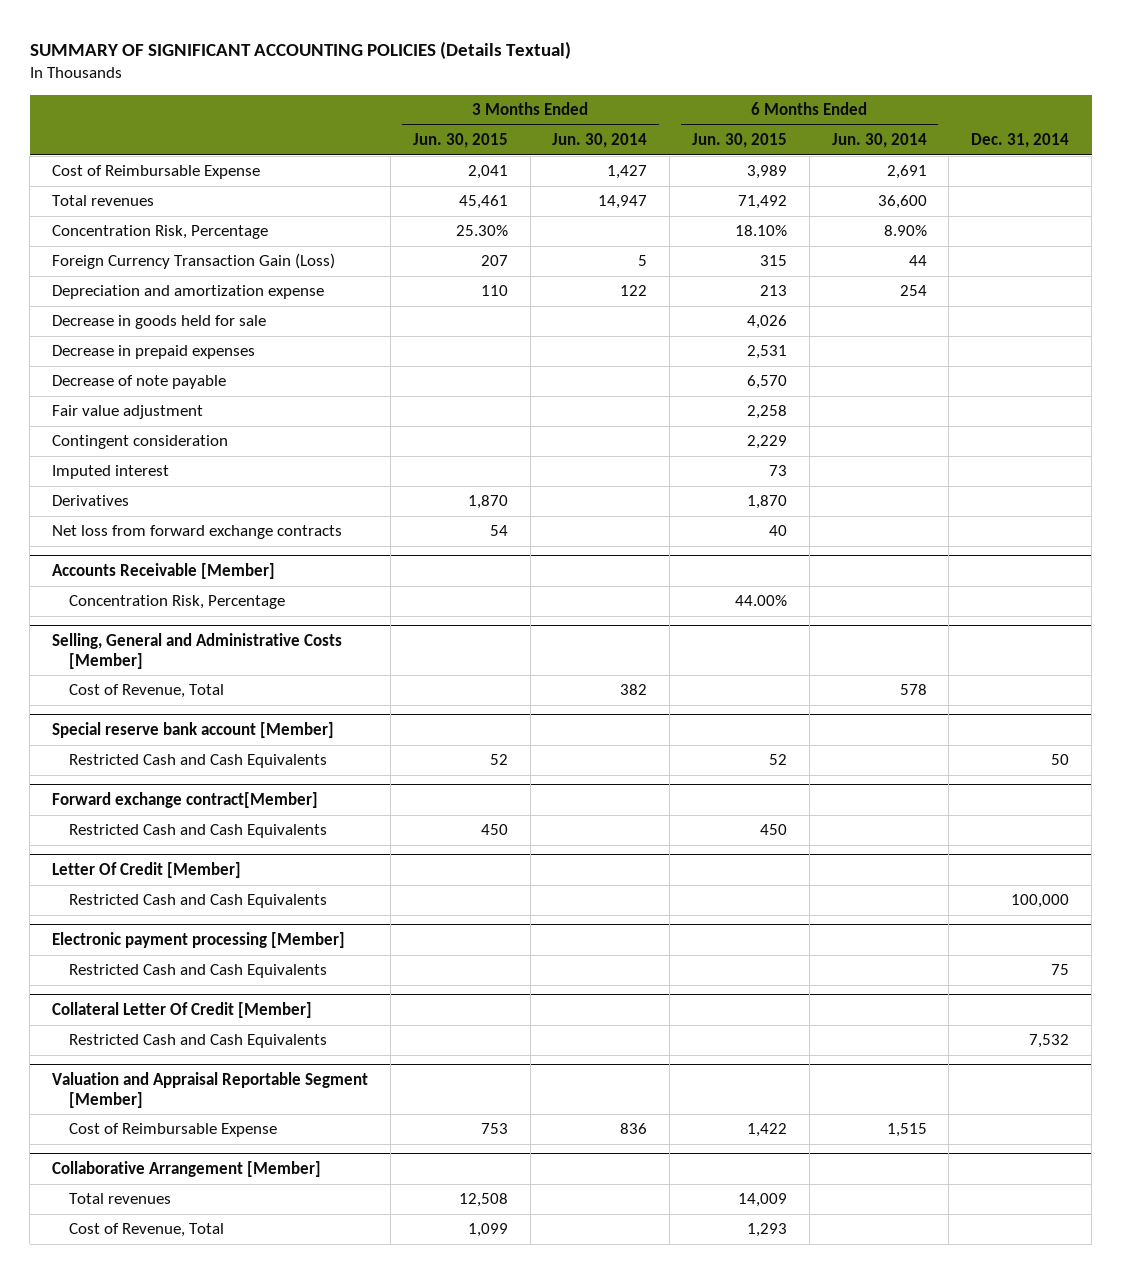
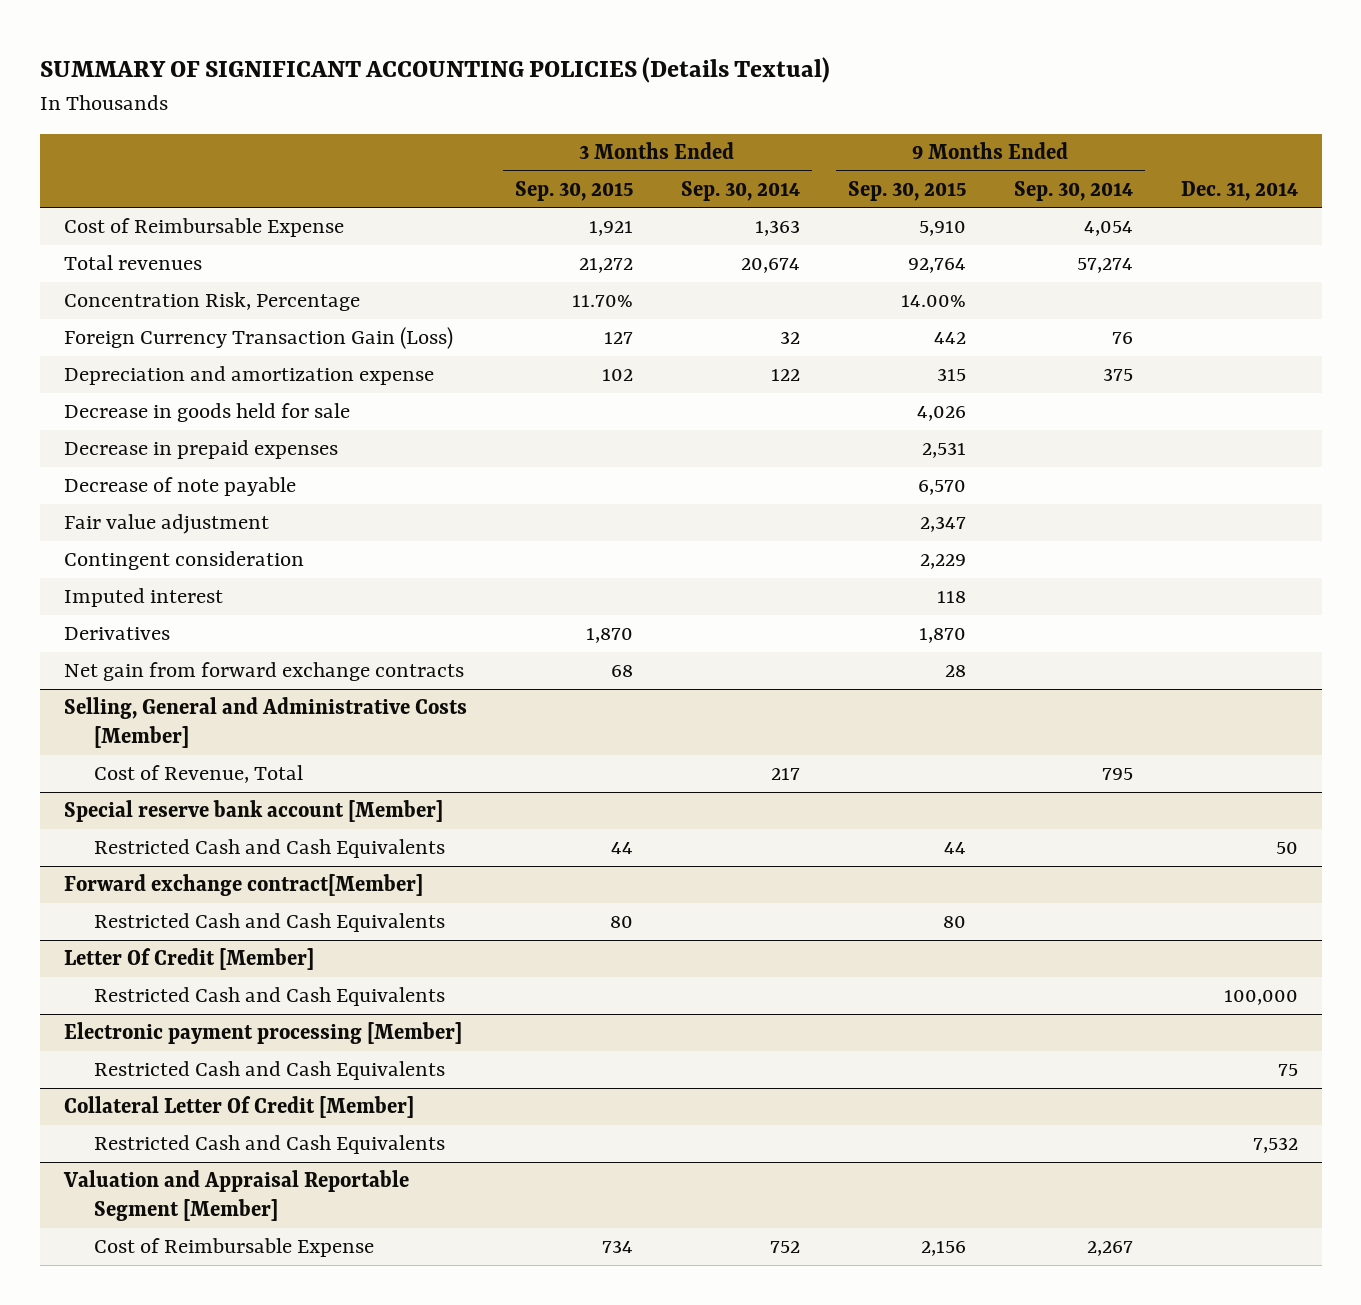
- | 3 Months Ended Jun. 30, 2015 | 3 Months Ended Jun. 30, 2014 | 6 Months Ended Jun. 30, 2015 | 6 Months Ended Jun. 30, 2014 | Dec. 31, 2014
+ | 3 Months Ended Sep. 30, 2015 | 3 Months Ended Sep. 30, 2014 | 9 Months Ended Sep. 30, 2015 | 9 Months Ended Sep. 30, 2014 | Dec. 31, 2014
- Net loss from forward exchange contracts | 54 | | 40 | |
- Accounts Receivable [Member]
- Concentration Risk, Percentage | | | 44.00% | |
+ Net gain from forward exchange contracts | 68 | | 28 | |
- Collaborative Arrangement [Member]
- Total revenues | 12,508 | | 14,009 | |
- Cost of Revenue, Total | 1,099 | | 1,293 | |

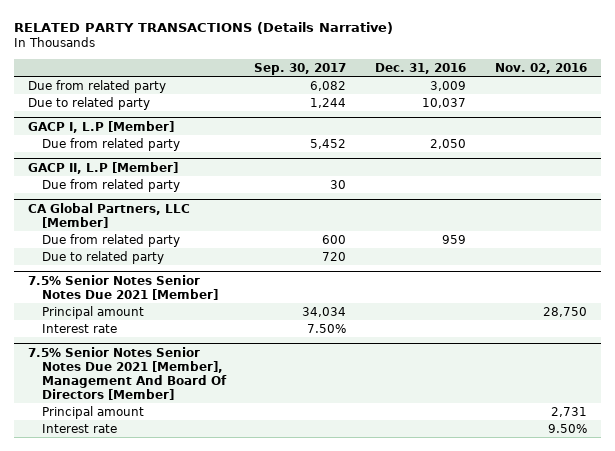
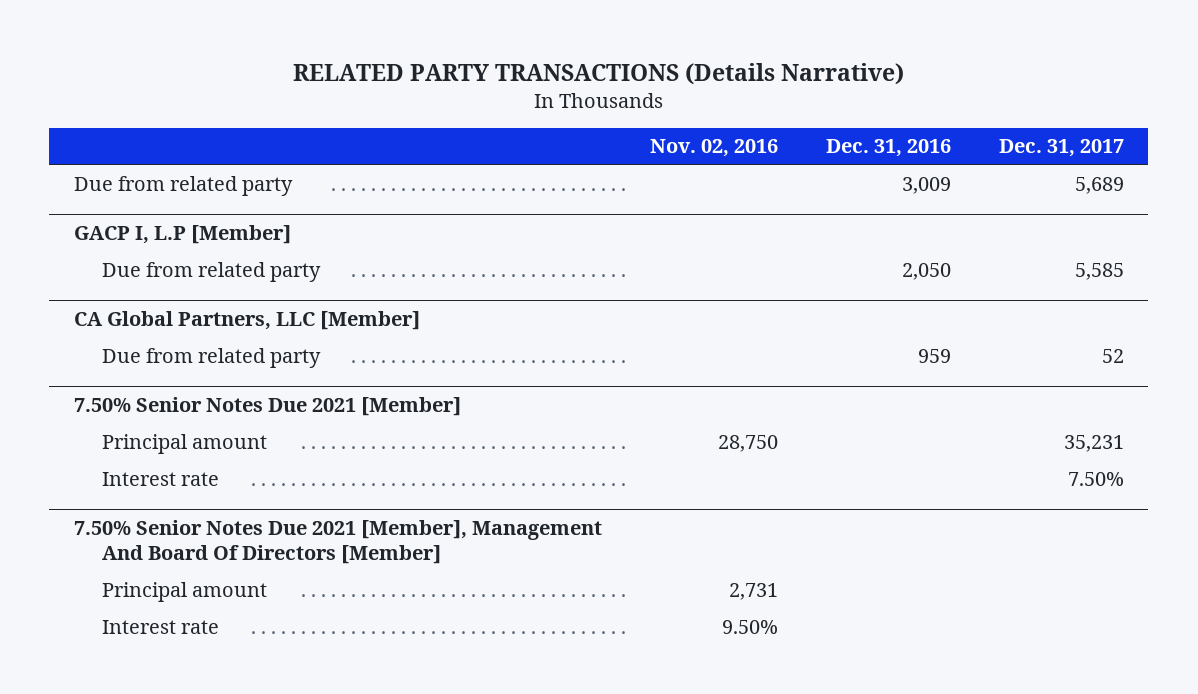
- | Sep. 30, 2017 | Dec. 31, 2016 | Nov. 02, 2016
+ | Nov. 02, 2016 | Dec. 31, 2016 | Dec. 31, 2017
- Due to related party | 1,244 | 10,037 |
- GACP II, L.P [Member]
- Due from related party | 30 | |
@ CA Global Partners, LLC [Member]
- Due to related party | 720 | |
- 7.5% Senior Notes Senior Notes Due 2021 [Member]
+ 7.50% Senior Notes Due 2021 [Member]
- 7.5% Senior Notes Senior Notes Due 2021 [Member], Management And Board Of Directors [Member]
+ 7.50% Senior Notes Due 2021 [Member], Management And Board Of Directors [Member]

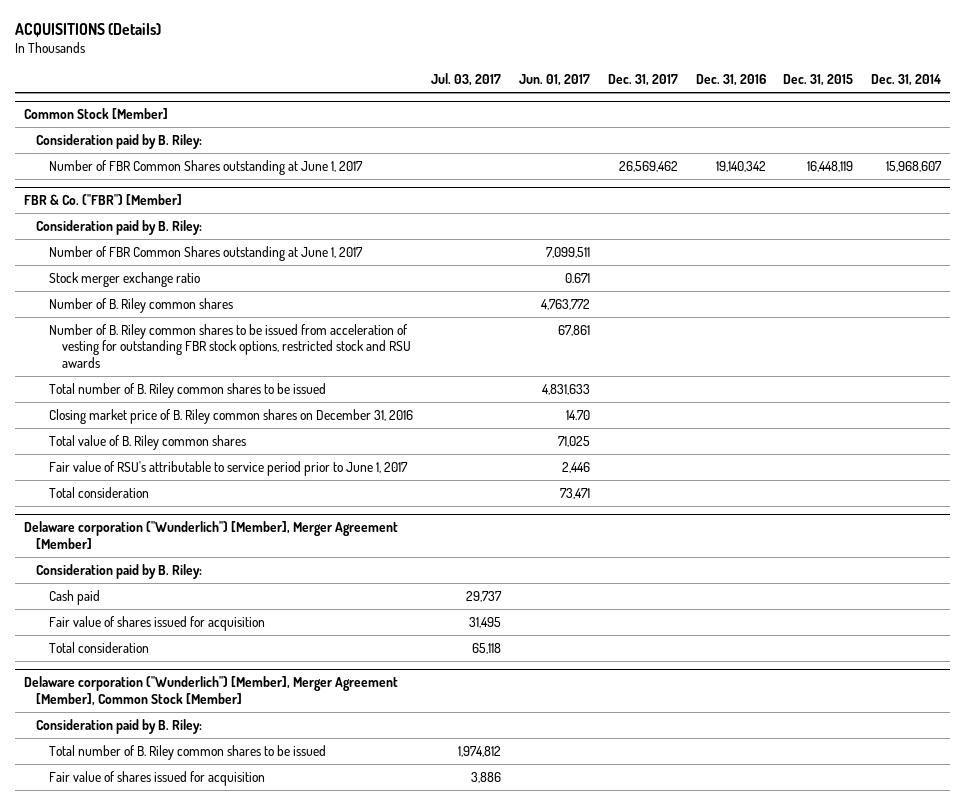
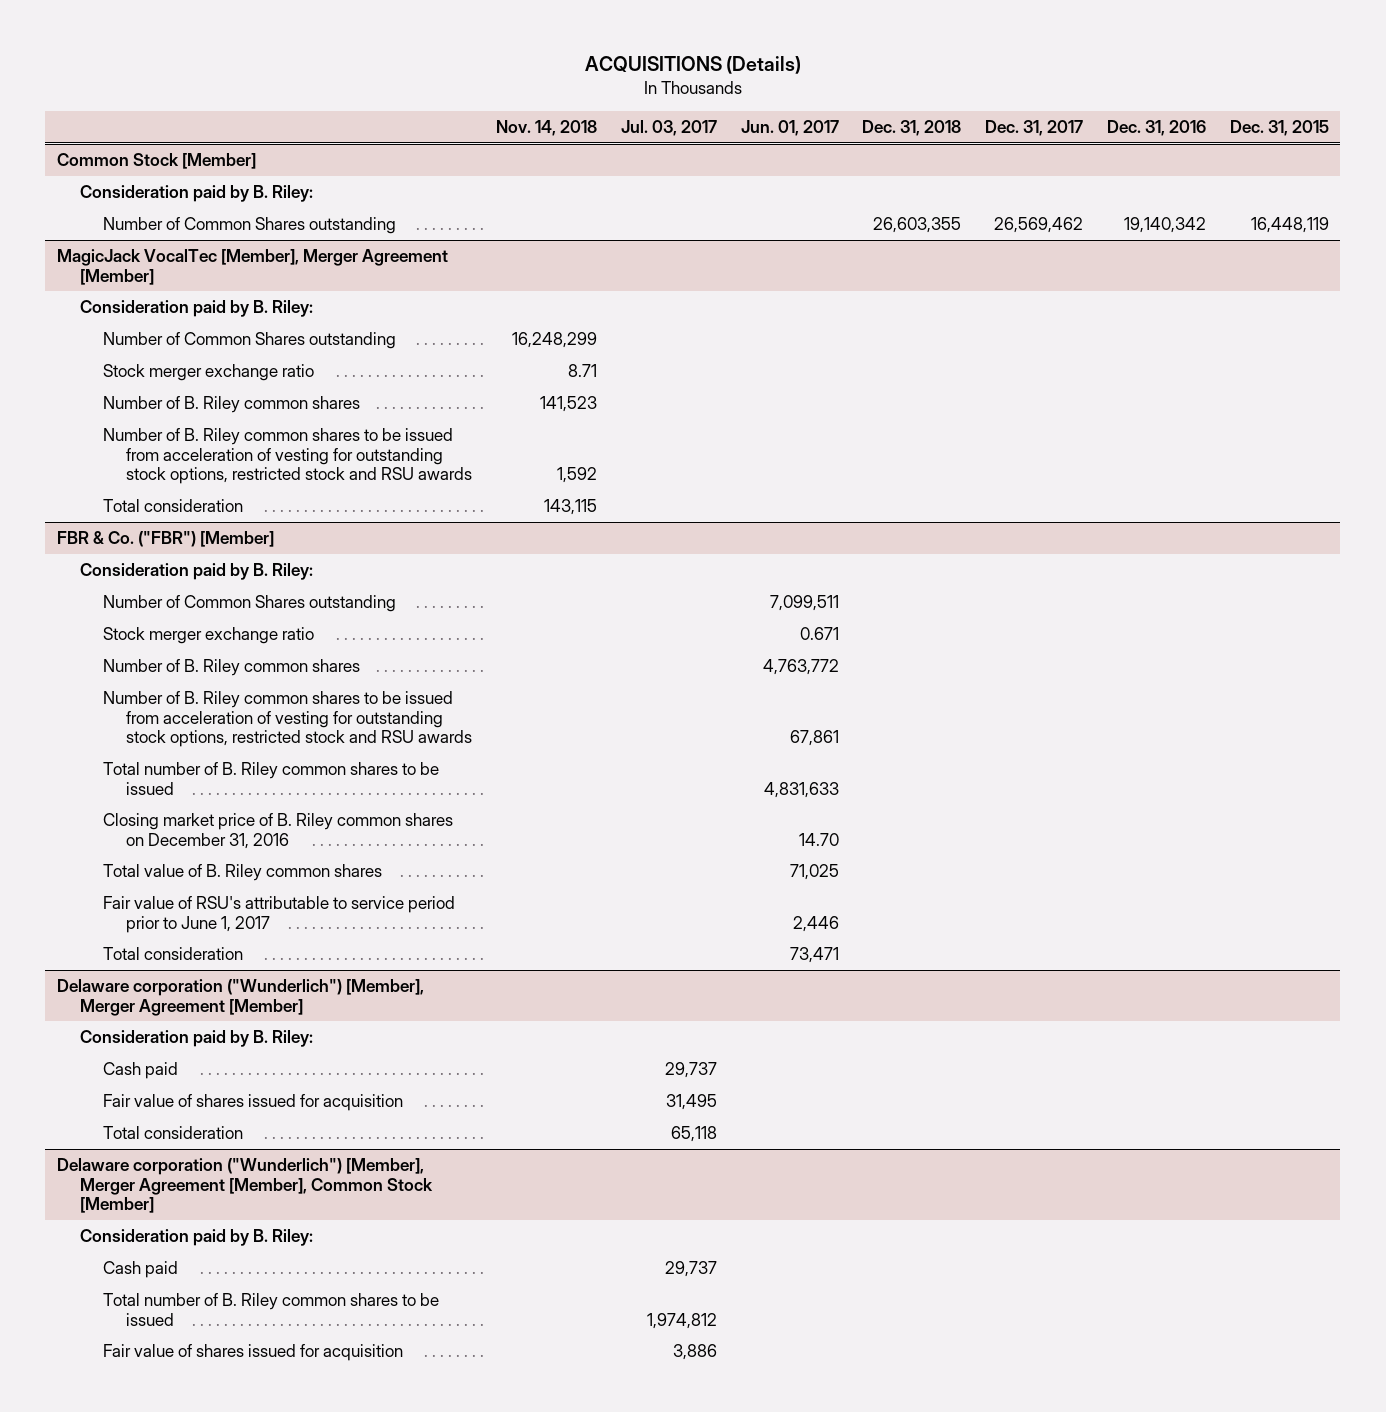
- | Jul. 03, 2017 | Jun. 01, 2017 | Dec. 31, 2017 | Dec. 31, 2016 | Dec. 31, 2015 | Dec. 31, 2014
+ | Nov. 14, 2018 | Jul. 03, 2017 | Jun. 01, 2017 | Dec. 31, 2018 | Dec. 31, 2017 | Dec. 31, 2016 | Dec. 31, 2015
@ Common Stock [Member]
- Number of FBR Common Shares outstanding at June 1, 2017 | | | 26,569,462 | 19,140,342 | 16,448,119 | 15,968,607
+ Number of Common Shares outstanding | | | | 26,603,355 | 26,569,462 | 19,140,342 | 16,448,119
+ MagicJack VocalTec [Member], Merger Agreement [Member]
+ Consideration paid by B. Riley:
+ Number of Common Shares outstanding | 16,248,299 | | | | | |
+ Stock merger exchange ratio | 8.71 | | | | | |
+ Number of B. Riley common shares | 141,523 | | | | | |
+ Number of B. Riley common shares to be issued from acceleration of vesting for outstanding stock options, restricted stock and RSU awards | 1,592 | | | | | |
+ Total consideration | 143,115 | | | | | |
@ FBR & Co. ("FBR") [Member]
- Number of FBR Common Shares outstanding at June 1, 2017 | | 7,099,511 | | | |
+ Number of Common Shares outstanding | | | 7,099,511 | | | |
- Number of B. Riley common shares to be issued from acceleration of vesting for outstanding FBR stock options, restricted stock and RSU awards | | 67,861 | | | |
+ Number of B. Riley common shares to be issued from acceleration of vesting for outstanding stock options, restricted stock and RSU awards | | | 67,861 | | | |
@ Delaware corporation ("Wunderlich") [Member], Merger Agreement [Member], Common Stock [Member]
+ Cash paid | | 29,737 | | | | |

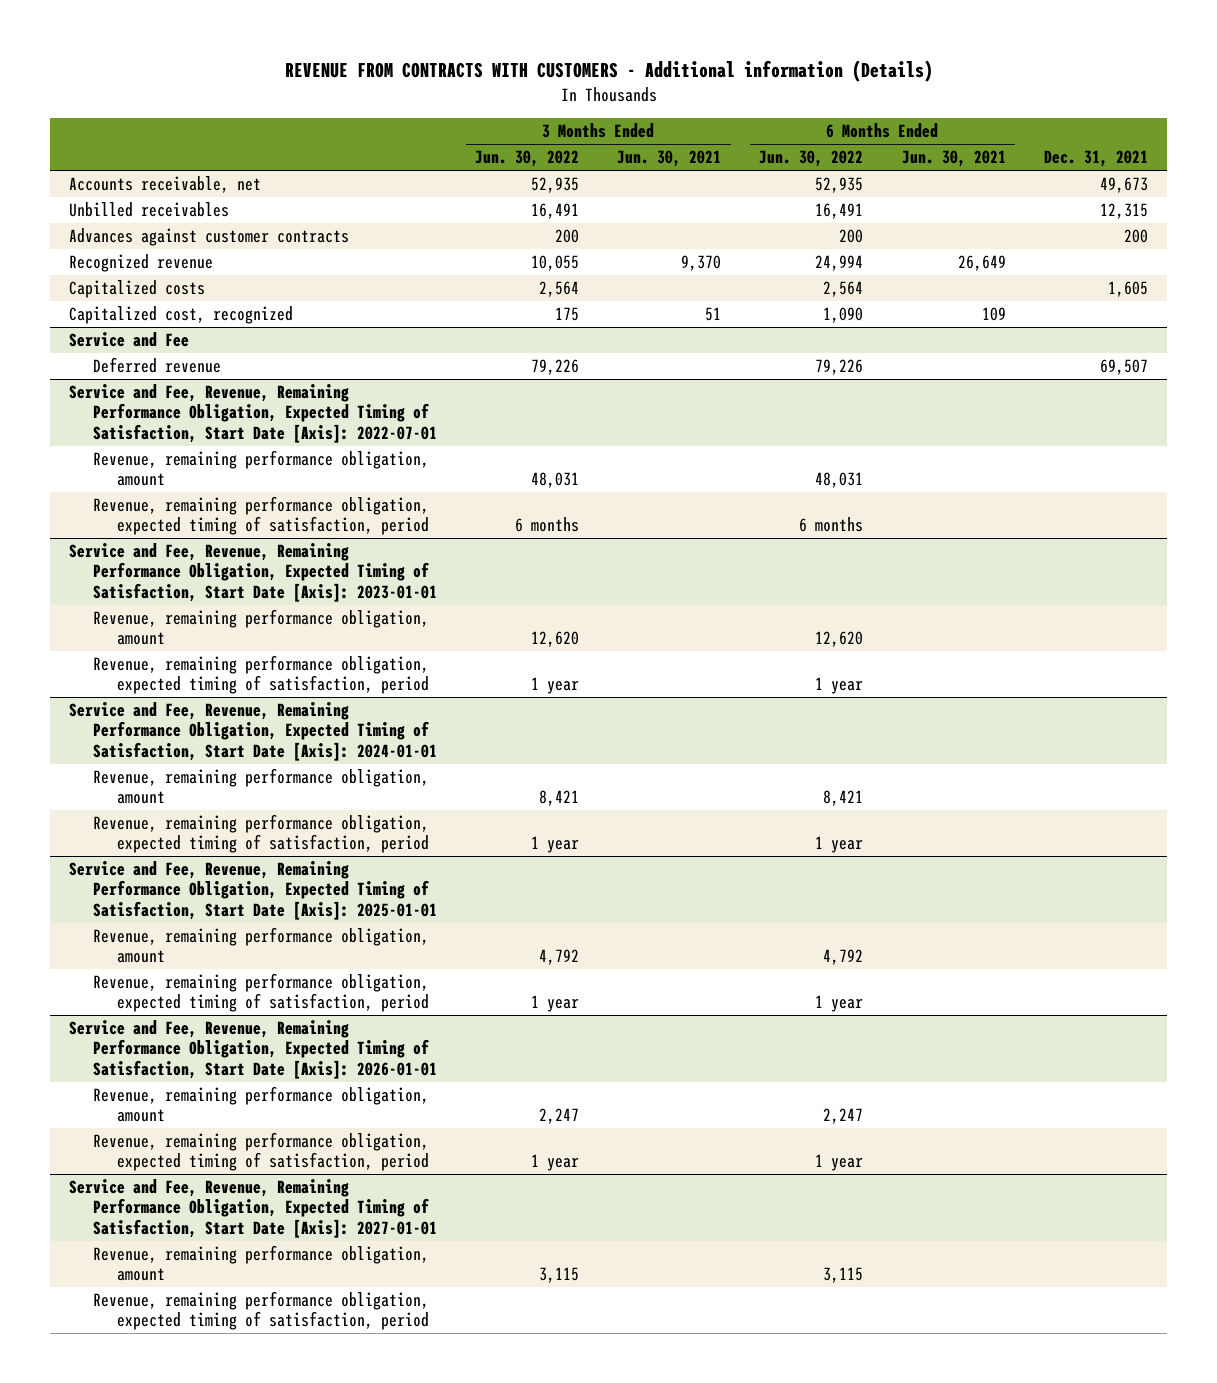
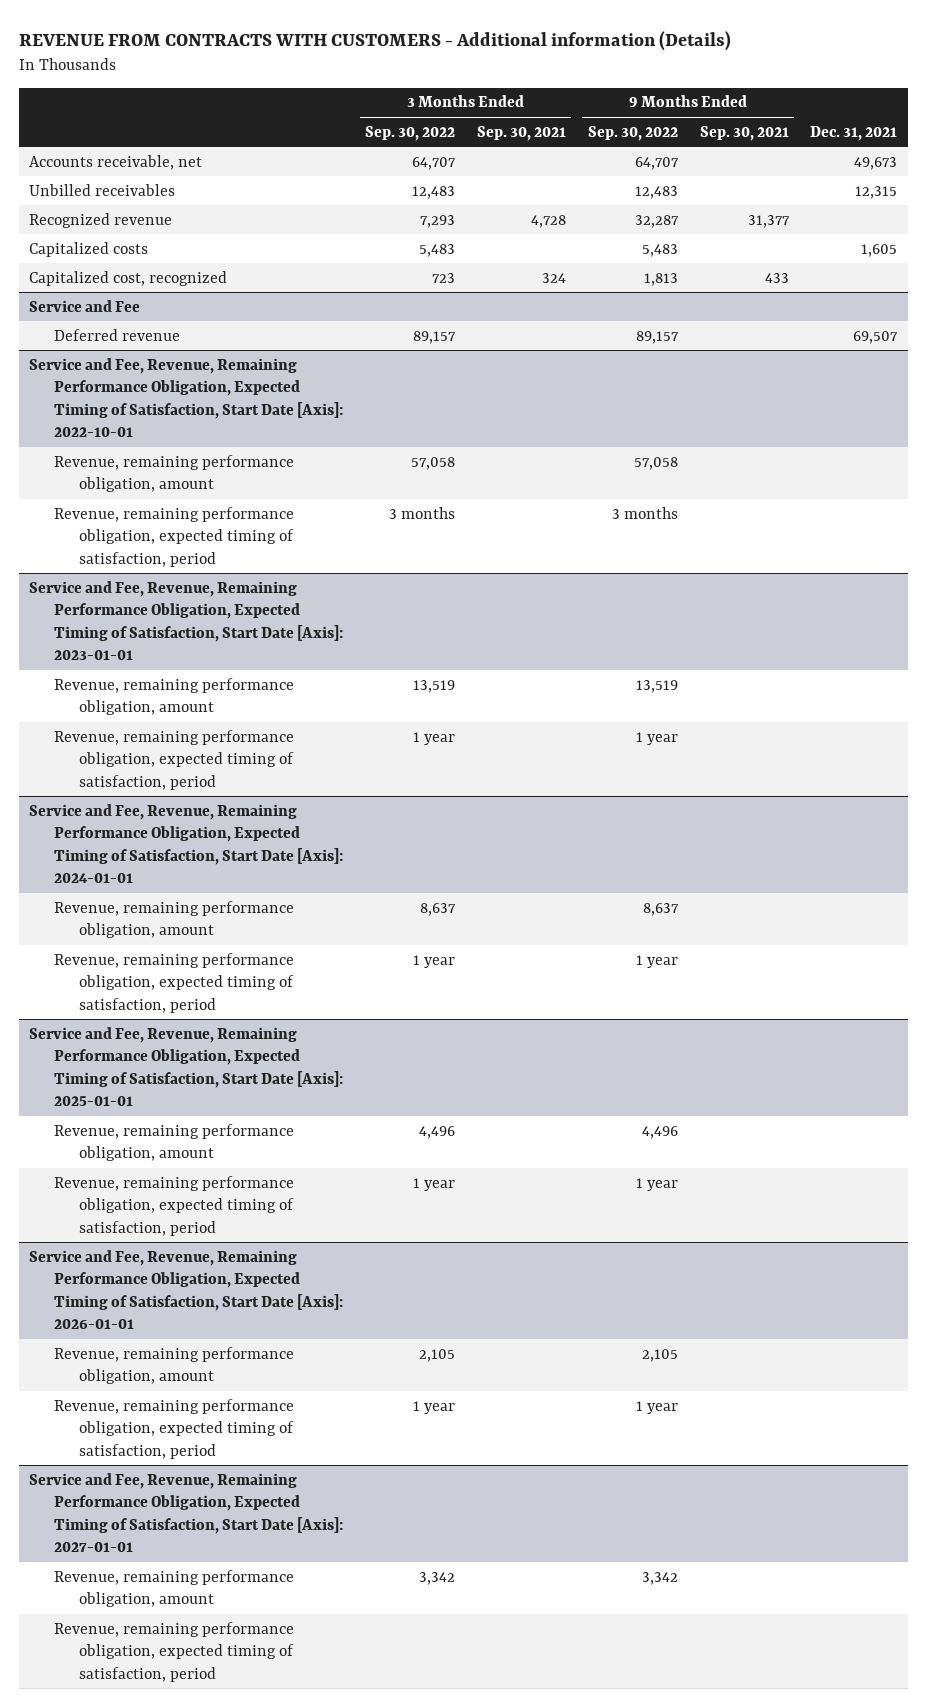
- | 3 Months Ended Jun. 30, 2022 | 3 Months Ended Jun. 30, 2021 | 6 Months Ended Jun. 30, 2022 | 6 Months Ended Jun. 30, 2021 | Dec. 31, 2021
+ | 3 Months Ended Sep. 30, 2022 | 3 Months Ended Sep. 30, 2021 | 9 Months Ended Sep. 30, 2022 | 9 Months Ended Sep. 30, 2021 | Dec. 31, 2021
- Advances against customer contracts | 200 | | 200 | | 200
- Service and Fee, Revenue, Remaining Performance Obligation, Expected Timing of Satisfaction, Start Date [Axis]: 2022-07-01
+ Service and Fee, Revenue, Remaining Performance Obligation, Expected Timing of Satisfaction, Start Date [Axis]: 2022-10-01

